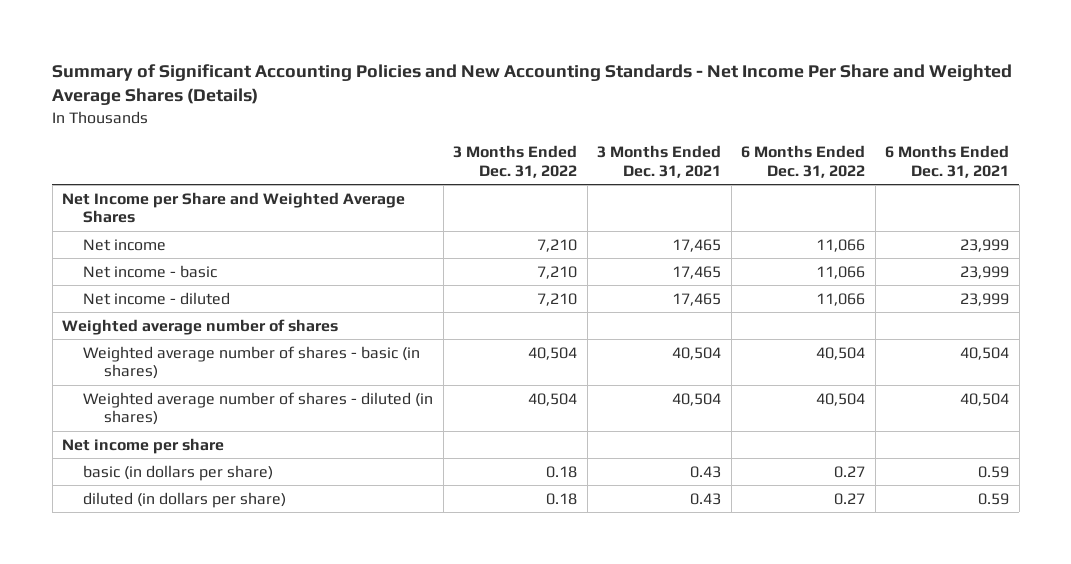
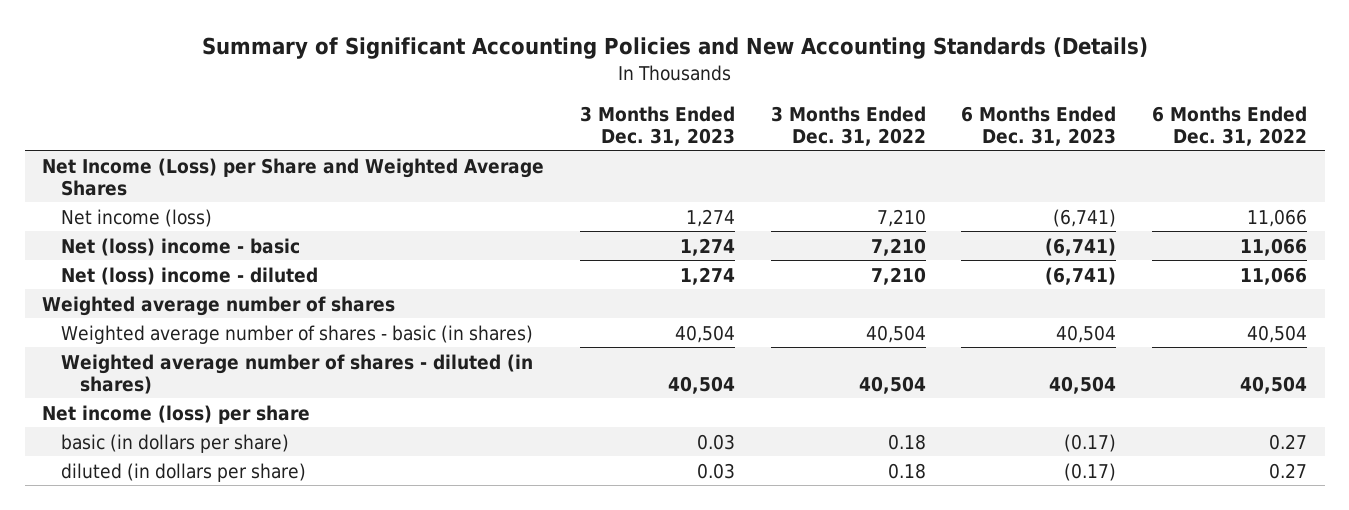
- Summary of Significant Accounting Policies and New Accounting Standards - Net Income Per Share and Weighted Average Shares (Details)
+ Summary of Significant Accounting Policies and New Accounting Standards (Details)
- | 3 Months Ended Dec. 31, 2022 | 3 Months Ended Dec. 31, 2021 | 6 Months Ended Dec. 31, 2022 | 6 Months Ended Dec. 31, 2021
+ | 3 Months Ended Dec. 31, 2023 | 3 Months Ended Dec. 31, 2022 | 6 Months Ended Dec. 31, 2023 | 6 Months Ended Dec. 31, 2022
- Net Income per Share and Weighted Average Shares
- Net income | 7,210 | 17,465 | 11,066 | 23,999
- Net income - basic | 7,210 | 17,465 | 11,066 | 23,999
- Net income - diluted | 7,210 | 17,465 | 11,066 | 23,999
+ Net Income (Loss) per Share and Weighted Average Shares
+ Net income (loss) | 1,274 | 7,210 | (6,741) | 11,066
+ Net (loss) income - basic | 1,274 | 7,210 | (6,741) | 11,066
+ Net (loss) income - diluted | 1,274 | 7,210 | (6,741) | 11,066
- Net income per share
+ Net income (loss) per share

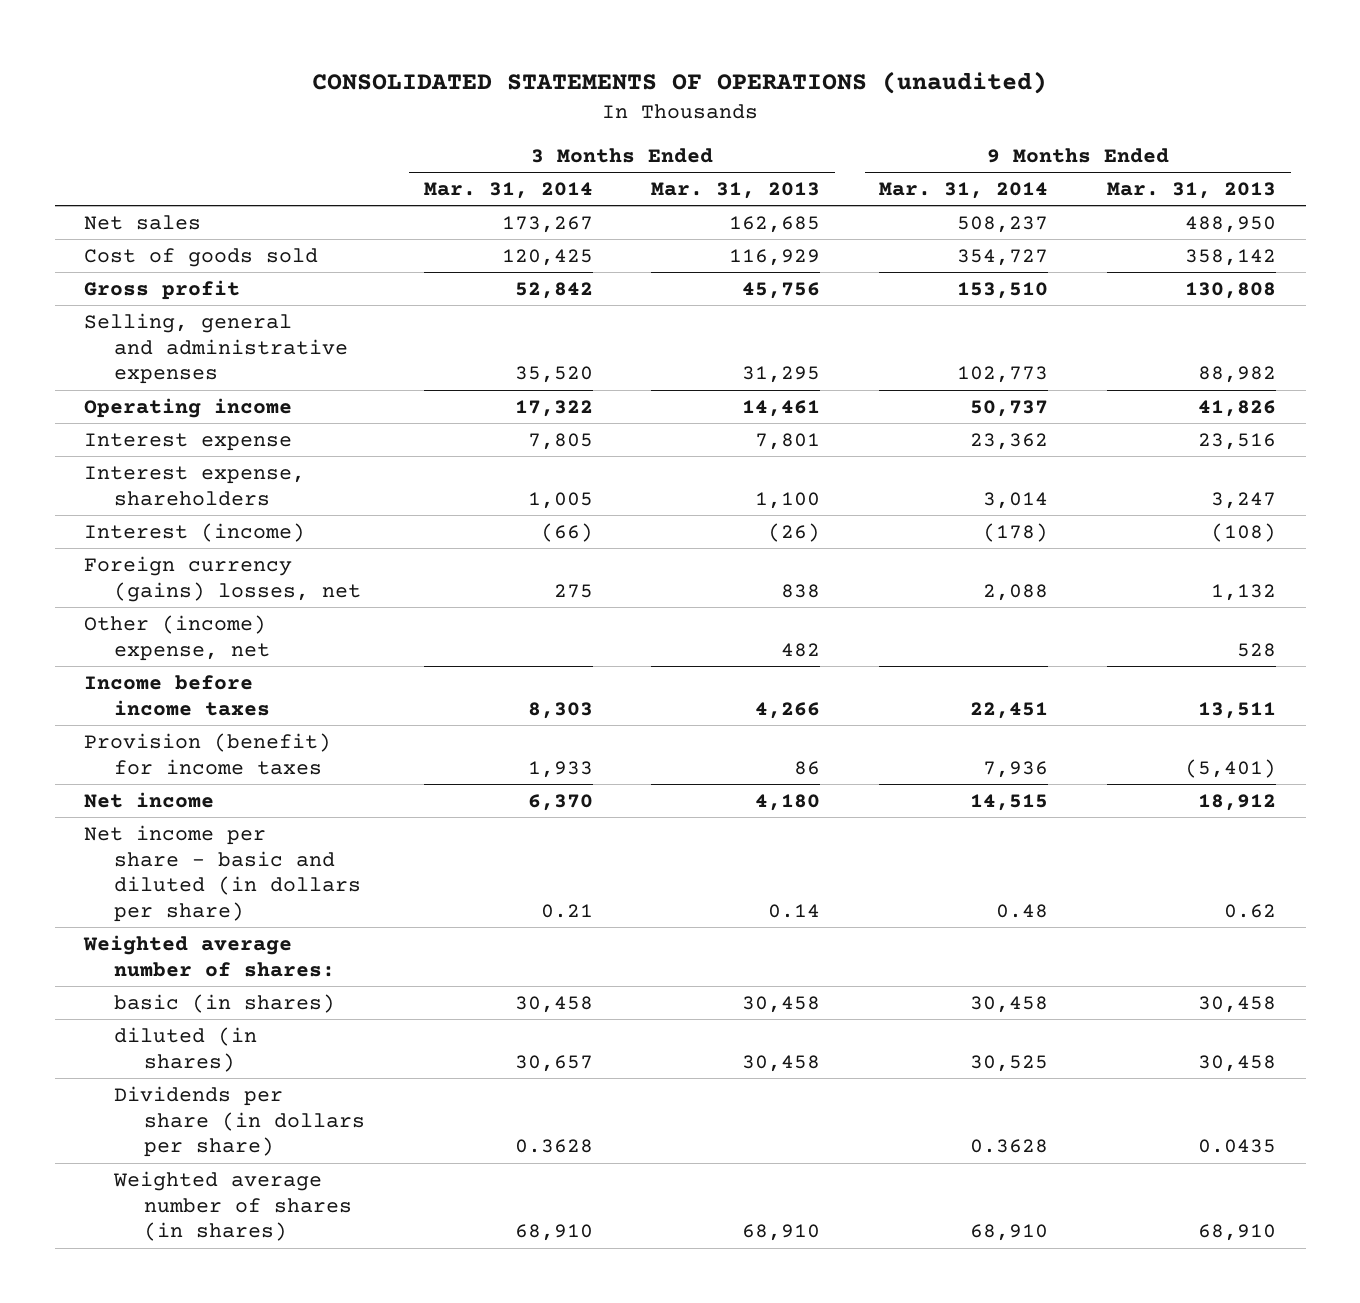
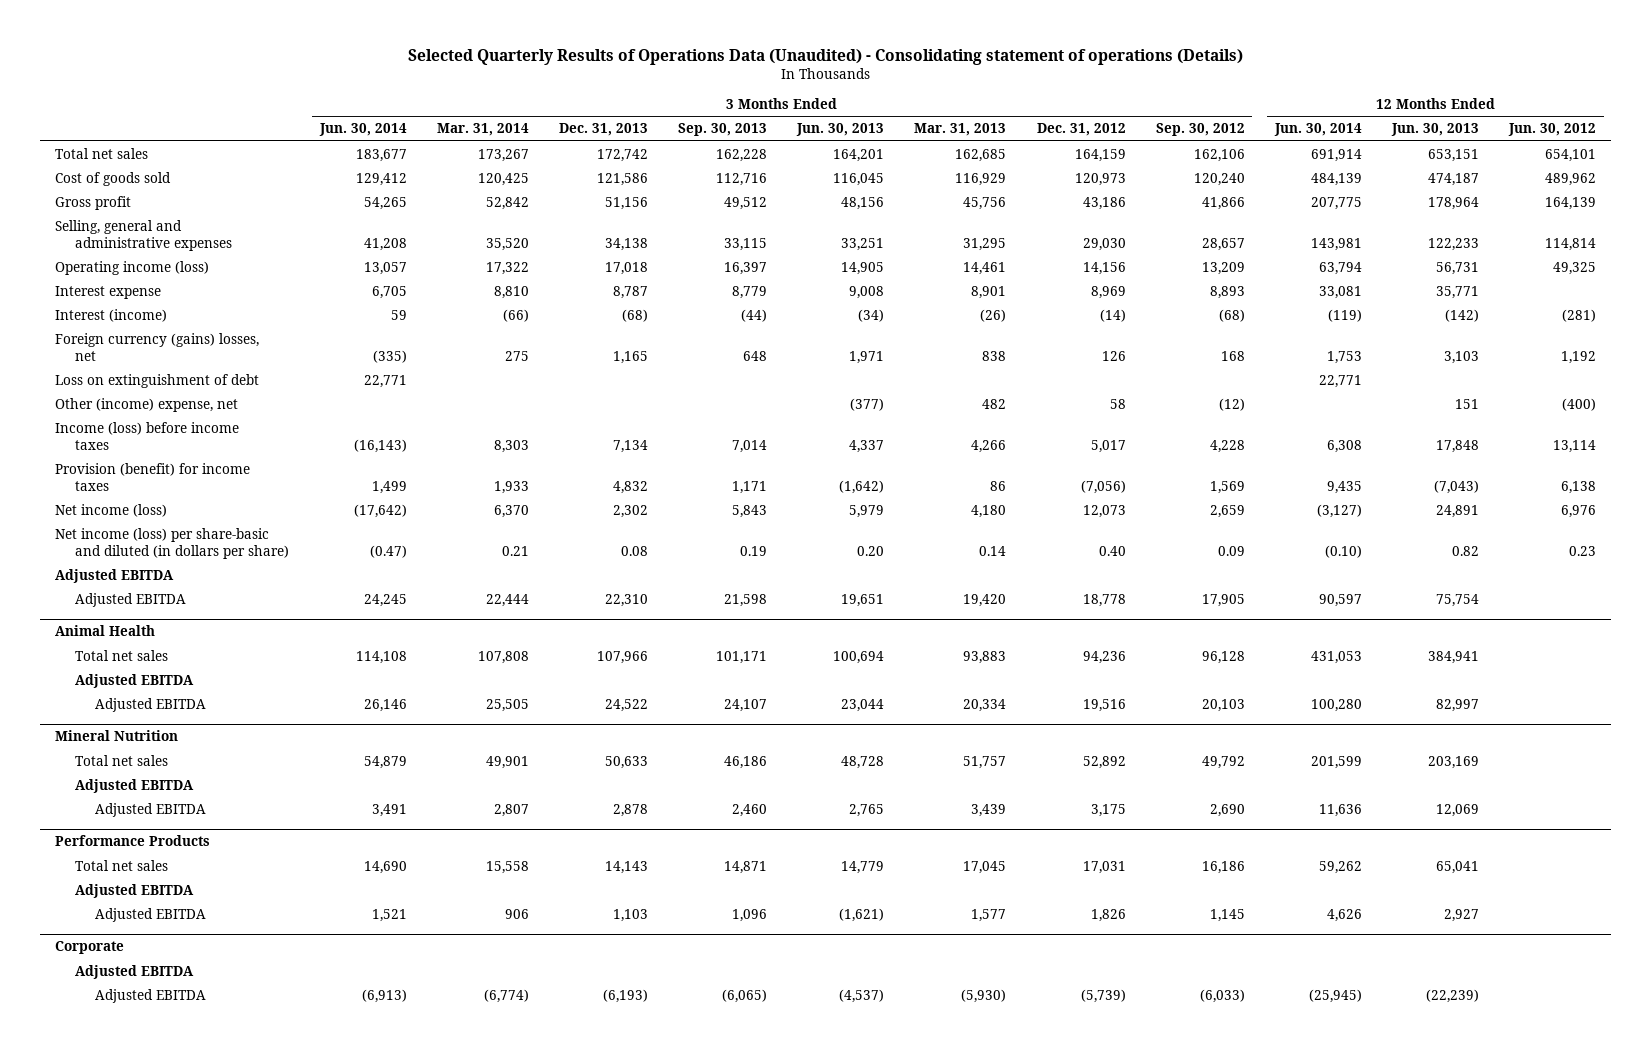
- CONSOLIDATED STATEMENTS OF OPERATIONS (unaudited)
+ Selected Quarterly Results of Operations Data (Unaudited) - Consolidating statement of operations (Details)
- | 3 Months Ended Mar. 31, 2014 | 3 Months Ended Mar. 31, 2013 | 9 Months Ended Mar. 31, 2014 | 9 Months Ended Mar. 31, 2013
+ | 3 Months Ended Jun. 30, 2014 | 3 Months Ended Mar. 31, 2014 | 3 Months Ended Dec. 31, 2013 | 3 Months Ended Sep. 30, 2013 | 3 Months Ended Jun. 30, 2013 | 3 Months Ended Mar. 31, 2013 | 3 Months Ended Dec. 31, 2012 | 3 Months Ended Sep. 30, 2012 | 12 Months Ended Jun. 30, 2014 | 12 Months Ended Jun. 30, 2013 | 12 Months Ended Jun. 30, 2012
- Net sales | 173,267 | 162,685 | 508,237 | 488,950
+ Total net sales | 183,677 | 173,267 | 172,742 | 162,228 | 164,201 | 162,685 | 164,159 | 162,106 | 691,914 | 653,151 | 654,101
- Operating income | 17,322 | 14,461 | 50,737 | 41,826
- Interest expense | 7,805 | 7,801 | 23,362 | 23,516
- Interest expense, shareholders | 1,005 | 1,100 | 3,014 | 3,247
+ Operating income (loss) | 13,057 | 17,322 | 17,018 | 16,397 | 14,905 | 14,461 | 14,156 | 13,209 | 63,794 | 56,731 | 49,325
+ Interest expense | 6,705 | 8,810 | 8,787 | 8,779 | 9,008 | 8,901 | 8,969 | 8,893 | 33,081 | 35,771 |
+ Loss on extinguishment of debt | 22,771 | | | | | | | | 22,771 | |
- Income before income taxes | 8,303 | 4,266 | 22,451 | 13,511
+ Income (loss) before income taxes | (16,143) | 8,303 | 7,134 | 7,014 | 4,337 | 4,266 | 5,017 | 4,228 | 6,308 | 17,848 | 13,114
- Net income | 6,370 | 4,180 | 14,515 | 18,912
- Net income per share - basic and diluted (in dollars per share) | 0.21 | 0.14 | 0.48 | 0.62
- Weighted average number of shares:
- basic (in shares) | 30,458 | 30,458 | 30,458 | 30,458
- diluted (in shares) | 30,657 | 30,458 | 30,525 | 30,458
- Dividends per share (in dollars per share) | 0.3628 | | 0.3628 | 0.0435
- Weighted average number of shares (in shares) | 68,910 | 68,910 | 68,910 | 68,910
+ Net income (loss) | (17,642) | 6,370 | 2,302 | 5,843 | 5,979 | 4,180 | 12,073 | 2,659 | (3,127) | 24,891 | 6,976
+ Net income (loss) per share-basic and diluted (in dollars per share) | (0.47) | 0.21 | 0.08 | 0.19 | 0.20 | 0.14 | 0.40 | 0.09 | (0.10) | 0.82 | 0.23
+ Adjusted EBITDA
+ Adjusted EBITDA | 24,245 | 22,444 | 22,310 | 21,598 | 19,651 | 19,420 | 18,778 | 17,905 | 90,597 | 75,754 |
+ Animal Health
+ Total net sales | 114,108 | 107,808 | 107,966 | 101,171 | 100,694 | 93,883 | 94,236 | 96,128 | 431,053 | 384,941 |
+ Adjusted EBITDA
+ Adjusted EBITDA | 26,146 | 25,505 | 24,522 | 24,107 | 23,044 | 20,334 | 19,516 | 20,103 | 100,280 | 82,997 |
+ Mineral Nutrition
+ Total net sales | 54,879 | 49,901 | 50,633 | 46,186 | 48,728 | 51,757 | 52,892 | 49,792 | 201,599 | 203,169 |
+ Adjusted EBITDA
+ Adjusted EBITDA | 3,491 | 2,807 | 2,878 | 2,460 | 2,765 | 3,439 | 3,175 | 2,690 | 11,636 | 12,069 |
+ Performance Products
+ Total net sales | 14,690 | 15,558 | 14,143 | 14,871 | 14,779 | 17,045 | 17,031 | 16,186 | 59,262 | 65,041 |
+ Adjusted EBITDA
+ Adjusted EBITDA | 1,521 | 906 | 1,103 | 1,096 | (1,621) | 1,577 | 1,826 | 1,145 | 4,626 | 2,927 |
+ Corporate
+ Adjusted EBITDA
+ Adjusted EBITDA | (6,913) | (6,774) | (6,193) | (6,065) | (4,537) | (5,930) | (5,739) | (6,033) | (25,945) | (22,239) |

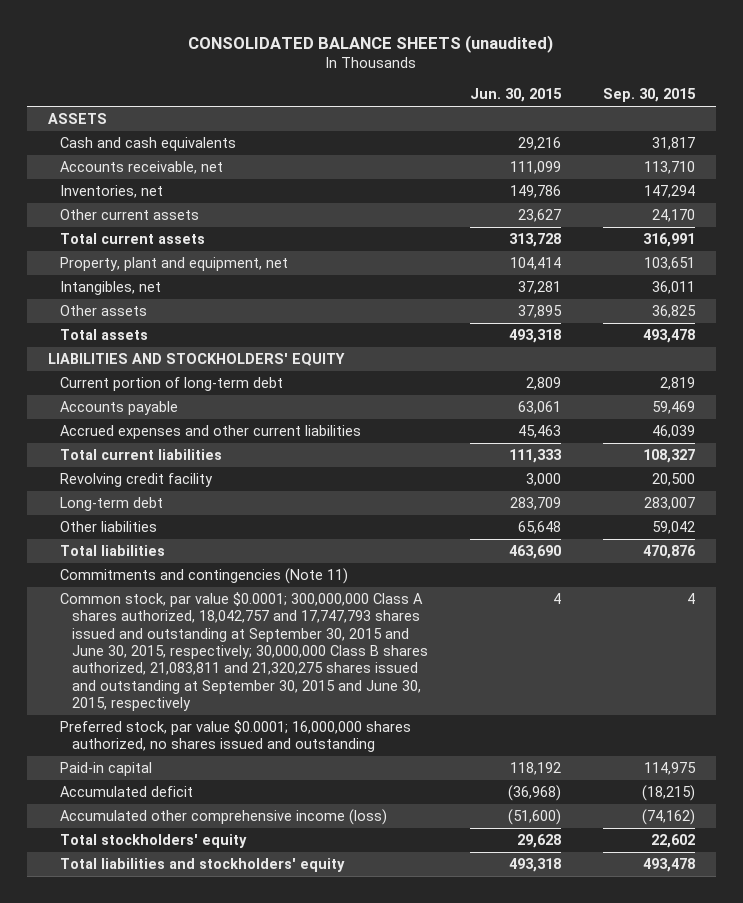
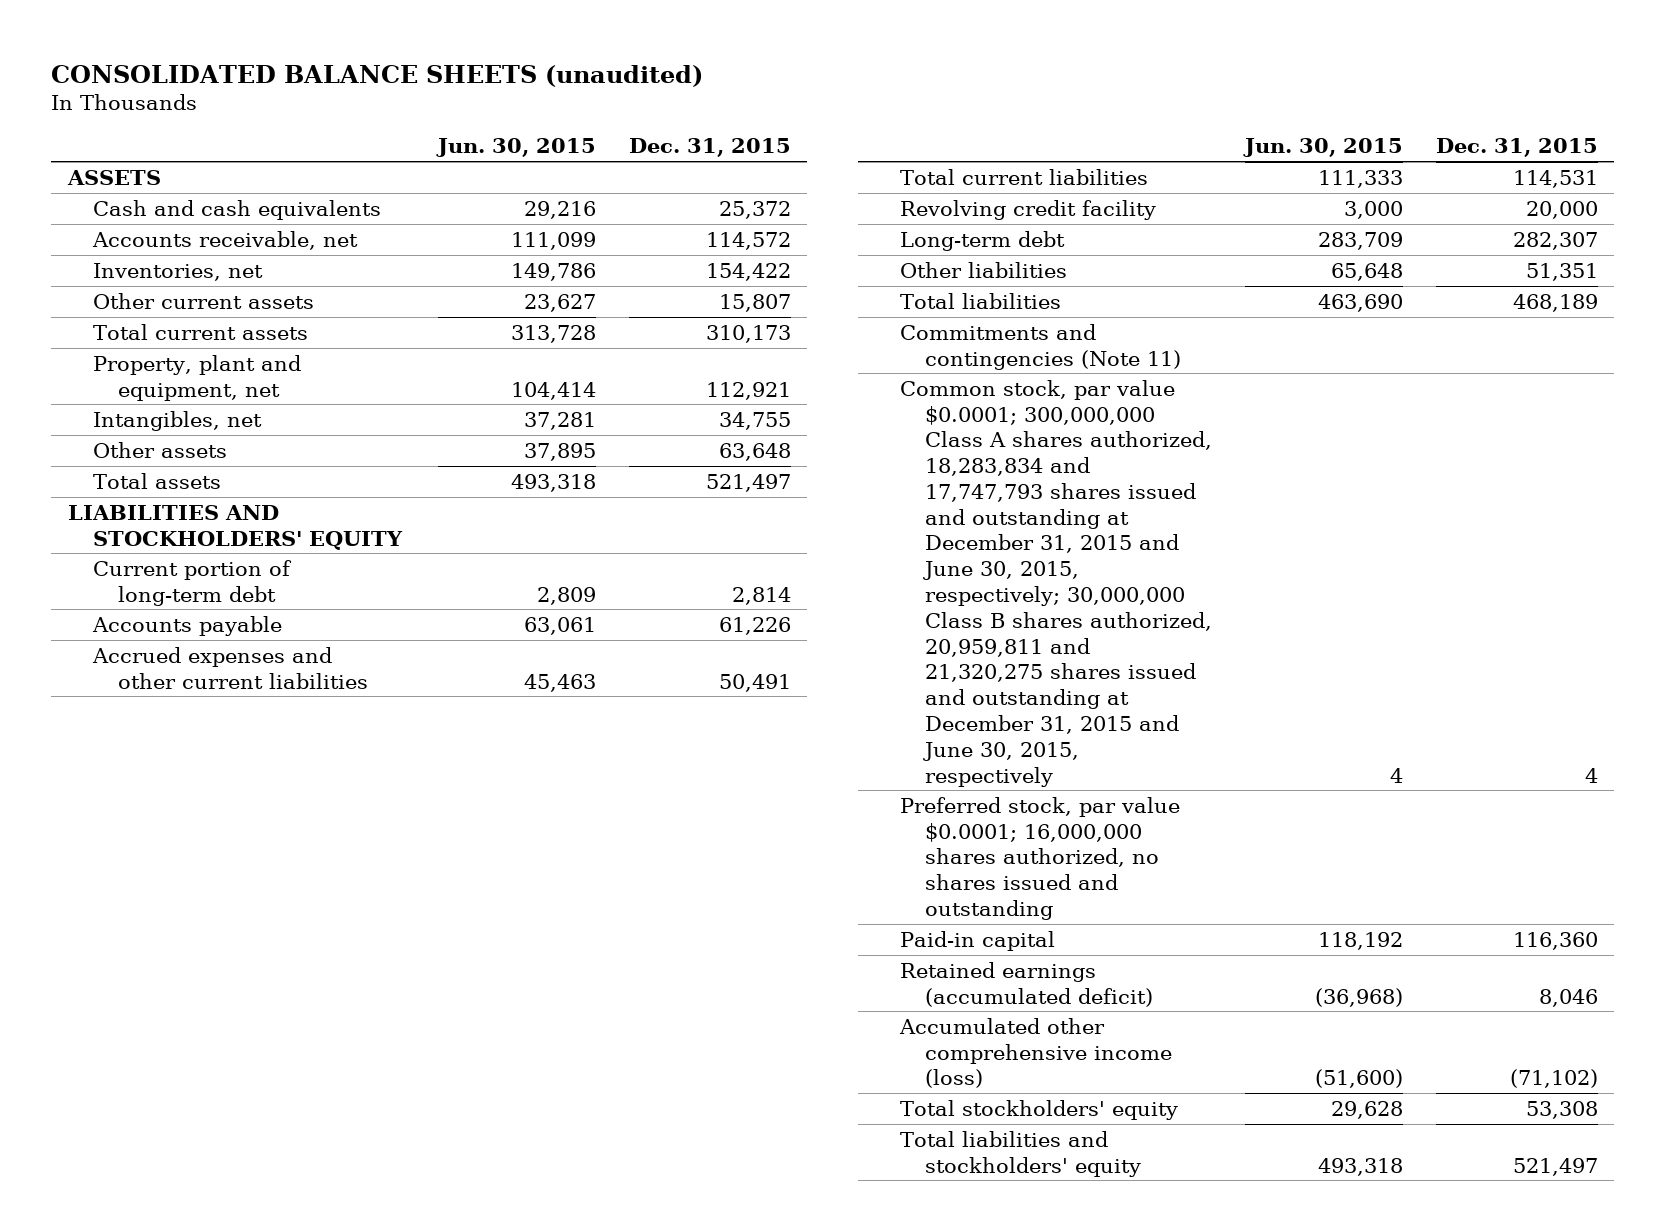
- | Jun. 30, 2015 | Sep. 30, 2015
+ | Jun. 30, 2015 | Dec. 31, 2015
- Common stock, par value $0.0001; 300,000,000 Class A shares authorized, 18,042,757 and 17,747,793 shares issued and outstanding at September 30, 2015 and June 30, 2015, respectively; 30,000,000 Class B shares authorized, 21,083,811 and 21,320,275 shares issued and outstanding at September 30, 2015 and June 30, 2015, respectively | 4 | 4
+ Common stock, par value $0.0001; 300,000,000 Class A shares authorized, 18,283,834 and 17,747,793 shares issued and outstanding at December 31, 2015 and June 30, 2015, respectively; 30,000,000 Class B shares authorized, 20,959,811 and 21,320,275 shares issued and outstanding at December 31, 2015 and June 30, 2015, respectively | 4 | 4
- Accumulated deficit | (36,968) | (18,215)
+ Retained earnings (accumulated deficit) | (36,968) | 8,046

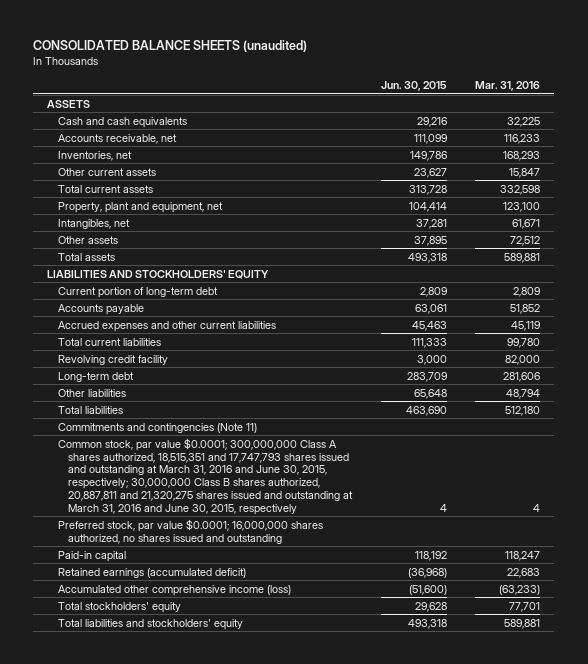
- | Jun. 30, 2015 | Dec. 31, 2015
+ | Jun. 30, 2015 | Mar. 31, 2016
- Common stock, par value $0.0001; 300,000,000 Class A shares authorized, 18,283,834 and 17,747,793 shares issued and outstanding at December 31, 2015 and June 30, 2015, respectively; 30,000,000 Class B shares authorized, 20,959,811 and 21,320,275 shares issued and outstanding at December 31, 2015 and June 30, 2015, respectively | 4 | 4
+ Common stock, par value $0.0001; 300,000,000 Class A shares authorized, 18,515,351 and 17,747,793 shares issued and outstanding at March 31, 2016 and June 30, 2015, respectively; 30,000,000 Class B shares authorized, 20,887,811 and 21,320,275 shares issued and outstanding at March 31, 2016 and June 30, 2015, respectively | 4 | 4

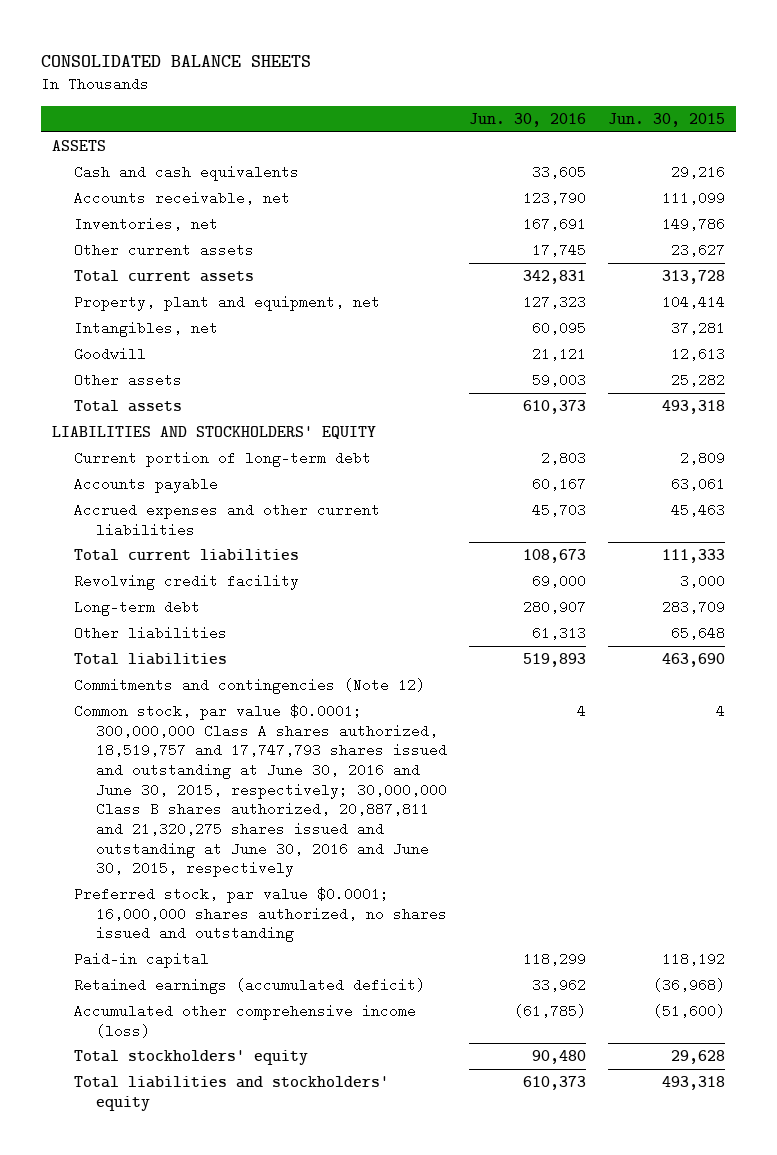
- CONSOLIDATED BALANCE SHEETS (unaudited)
+ CONSOLIDATED BALANCE SHEETS
- | Jun. 30, 2015 | Mar. 31, 2016
+ | Jun. 30, 2016 | Jun. 30, 2015
- Other assets | 37,895 | 72,512
+ Goodwill | 21,121 | 12,613
+ Other assets | 59,003 | 25,282
- Commitments and contingencies (Note 11)
- Common stock, par value $0.0001; 300,000,000 Class A shares authorized, 18,515,351 and 17,747,793 shares issued and outstanding at March 31, 2016 and June 30, 2015, respectively; 30,000,000 Class B shares authorized, 20,887,811 and 21,320,275 shares issued and outstanding at March 31, 2016 and June 30, 2015, respectively | 4 | 4
+ Commitments and contingencies (Note 12)
+ Common stock, par value $0.0001; 300,000,000 Class A shares authorized, 18,519,757 and 17,747,793 shares issued and outstanding at June 30, 2016 and June 30, 2015, respectively; 30,000,000 Class B shares authorized, 20,887,811 and 21,320,275 shares issued and outstanding at June 30, 2016 and June 30, 2015, respectively | 4 | 4

